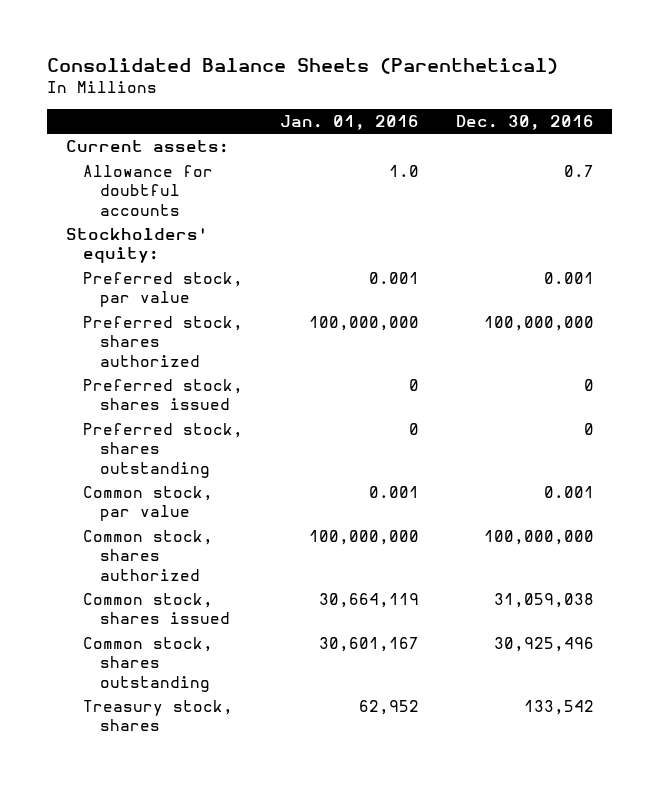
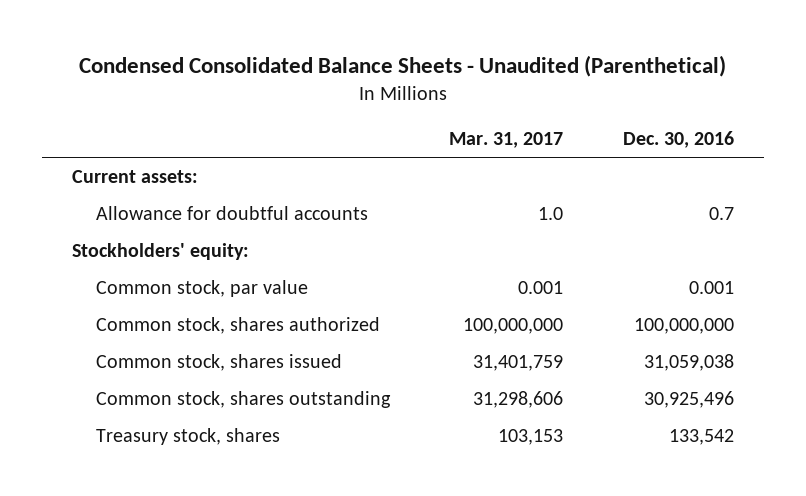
- Consolidated Balance Sheets (Parenthetical)
+ Condensed Consolidated Balance Sheets - Unaudited (Parenthetical)
- | Jan. 01, 2016 | Dec. 30, 2016
+ | Mar. 31, 2017 | Dec. 30, 2016
- Preferred stock, par value | 0.001 | 0.001
- Preferred stock, shares authorized | 100,000,000 | 100,000,000
- Preferred stock, shares issued | 0 | 0
- Preferred stock, shares outstanding | 0 | 0

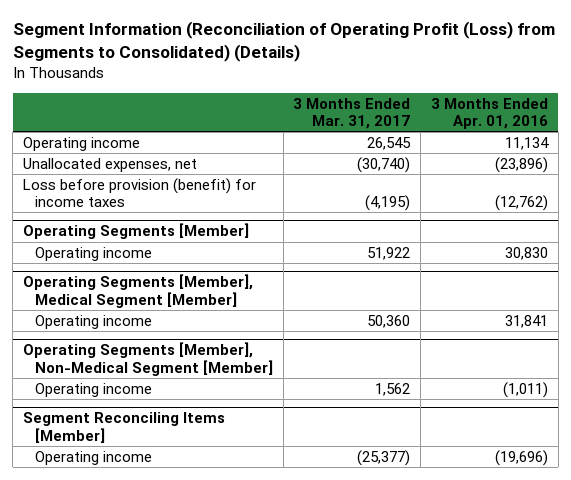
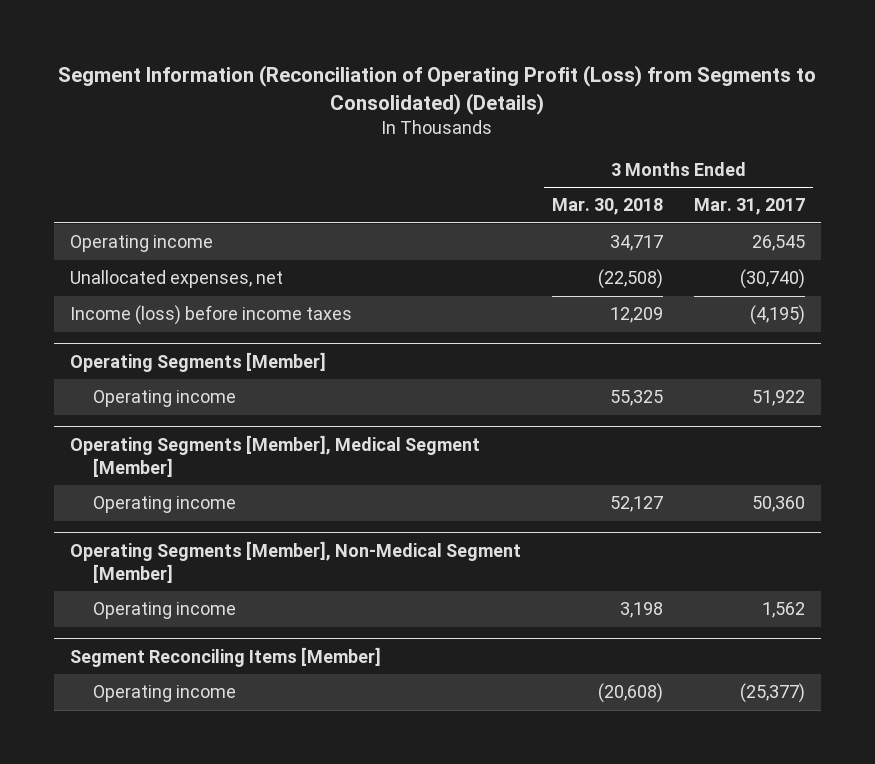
- | 3 Months Ended Mar. 31, 2017 | 3 Months Ended Apr. 01, 2016
+ | 3 Months Ended Mar. 30, 2018 | 3 Months Ended Mar. 31, 2017
- Loss before provision (benefit) for income taxes | (4,195) | (12,762)
+ Income (loss) before income taxes | 12,209 | (4,195)

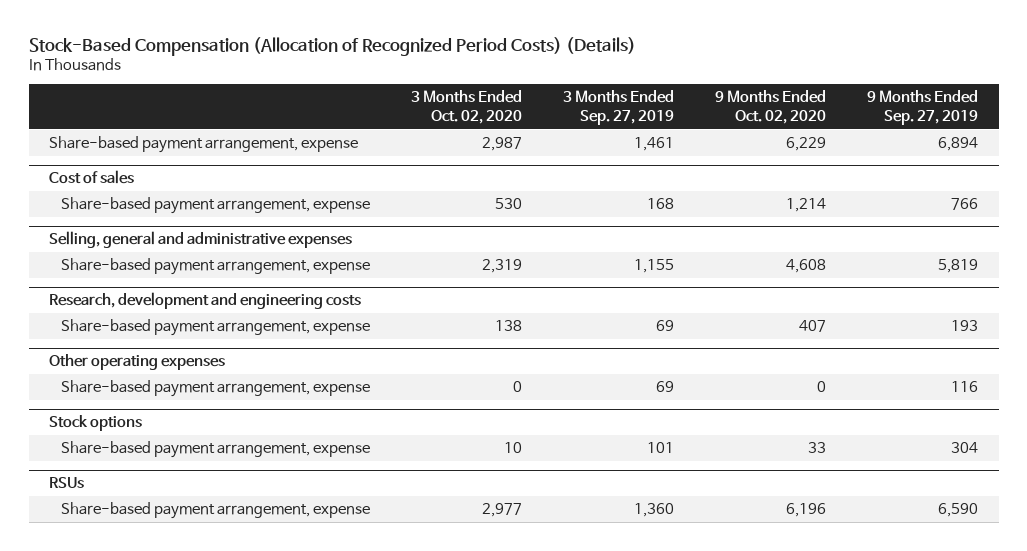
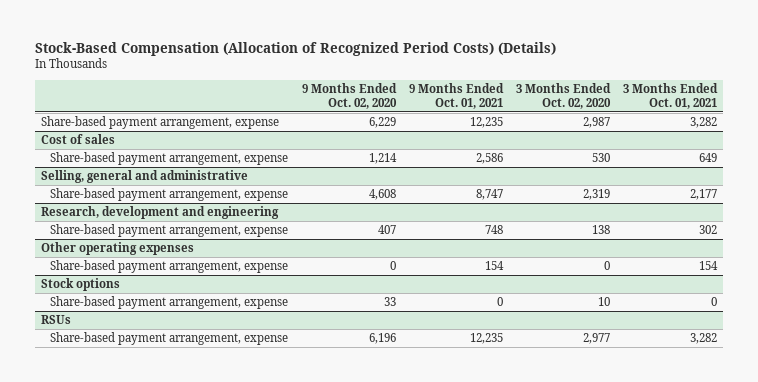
- | 3 Months Ended Oct. 02, 2020 | 3 Months Ended Sep. 27, 2019 | 9 Months Ended Oct. 02, 2020 | 9 Months Ended Sep. 27, 2019
+ | 9 Months Ended Oct. 02, 2020 | 9 Months Ended Oct. 01, 2021 | 3 Months Ended Oct. 02, 2020 | 3 Months Ended Oct. 01, 2021
- Selling, general and administrative expenses
+ Selling, general and administrative
- Research, development and engineering costs
+ Research, development and engineering

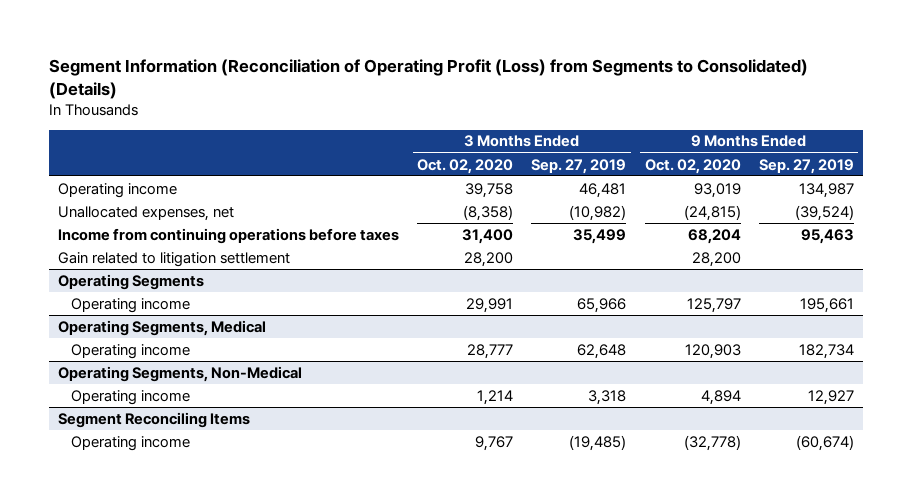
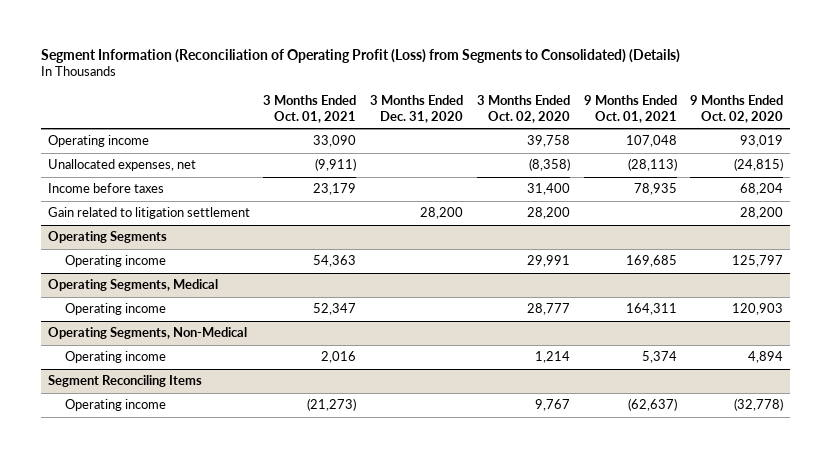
- | 3 Months Ended Oct. 02, 2020 | 3 Months Ended Sep. 27, 2019 | 9 Months Ended Oct. 02, 2020 | 9 Months Ended Sep. 27, 2019
+ | 3 Months Ended Oct. 01, 2021 | 3 Months Ended Dec. 31, 2020 | 3 Months Ended Oct. 02, 2020 | 9 Months Ended Oct. 01, 2021 | 9 Months Ended Oct. 02, 2020
- Income from continuing operations before taxes | 31,400 | 35,499 | 68,204 | 95,463
+ Income before taxes | 23,179 | | 31,400 | 78,935 | 68,204

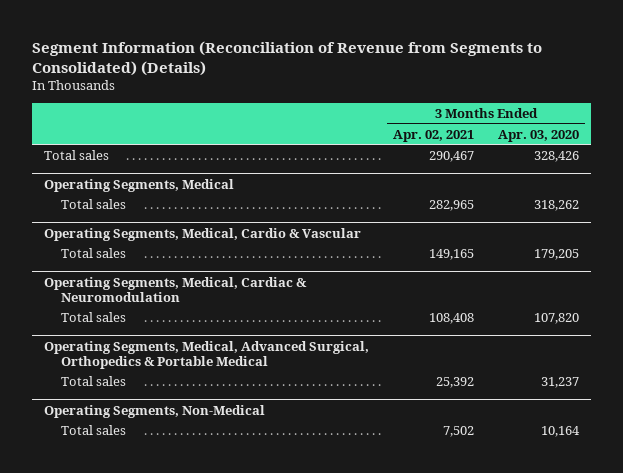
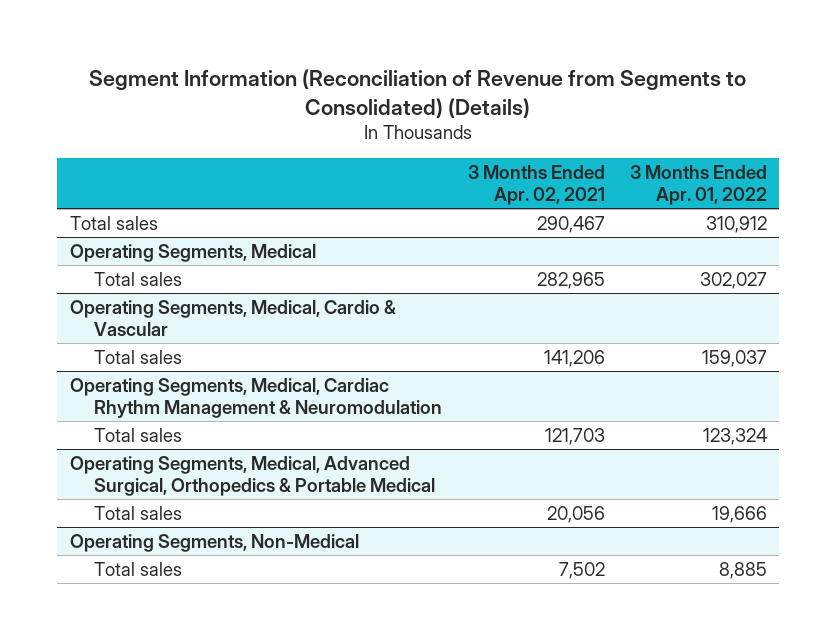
- | 3 Months Ended Apr. 02, 2021 | 3 Months Ended Apr. 03, 2020
+ | 3 Months Ended Apr. 02, 2021 | 3 Months Ended Apr. 01, 2022
@ Operating Segments, Medical, Cardio & Vascular
- Total sales | 149,165 | 179,205
- Operating Segments, Medical, Cardiac & Neuromodulation
- Total sales | 108,408 | 107,820
@ Operating Segments, Medical, Cardio & Vascular
+ Total sales | 141,206 | 159,037
+ Operating Segments, Medical, Cardiac Rhythm Management & Neuromodulation
+ Total sales | 121,703 | 123,324
@ Operating Segments, Medical, Advanced Surgical, Orthopedics & Portable Medical
- Total sales | 25,392 | 31,237
+ Total sales | 20,056 | 19,666

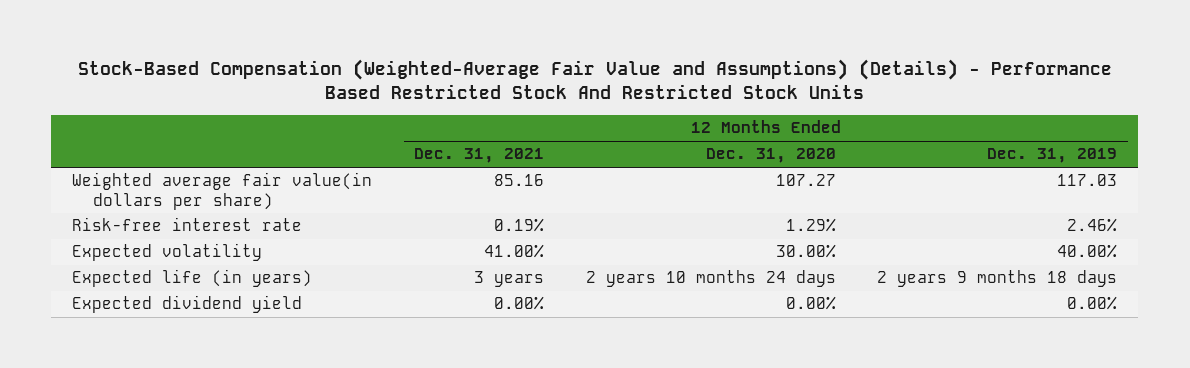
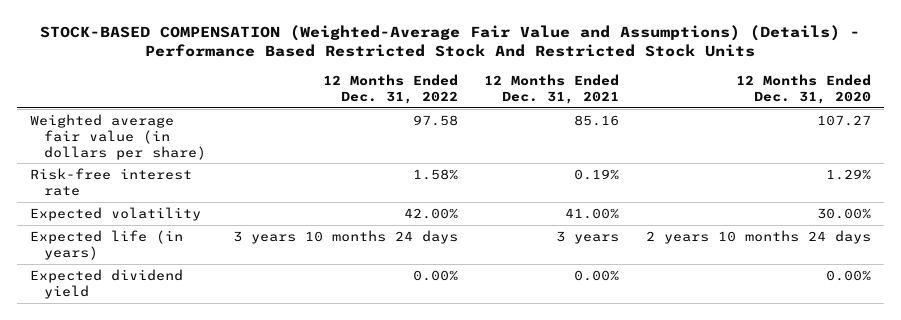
- Stock-Based Compensation (Weighted-Average Fair Value and Assumptions) (Details) - Performance Based Restricted Stock And Restricted Stock Units
+ STOCK-BASED COMPENSATION (Weighted-Average Fair Value and Assumptions) (Details) - Performance Based Restricted Stock And Restricted Stock Units
- | 12 Months Ended Dec. 31, 2021 | 12 Months Ended Dec. 31, 2020 | 12 Months Ended Dec. 31, 2019
+ | 12 Months Ended Dec. 31, 2022 | 12 Months Ended Dec. 31, 2021 | 12 Months Ended Dec. 31, 2020
- Weighted average fair value(in dollars per share) | 85.16 | 107.27 | 117.03
+ Weighted average fair value (in dollars per share) | 97.58 | 85.16 | 107.27

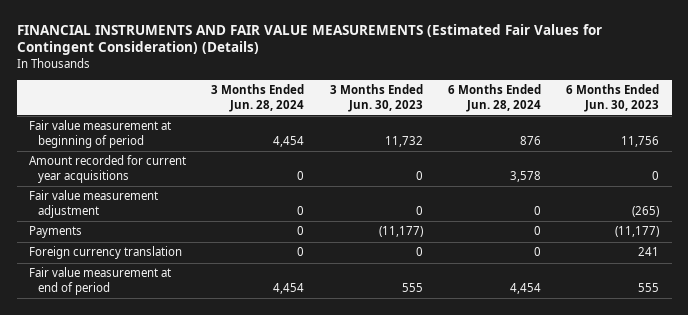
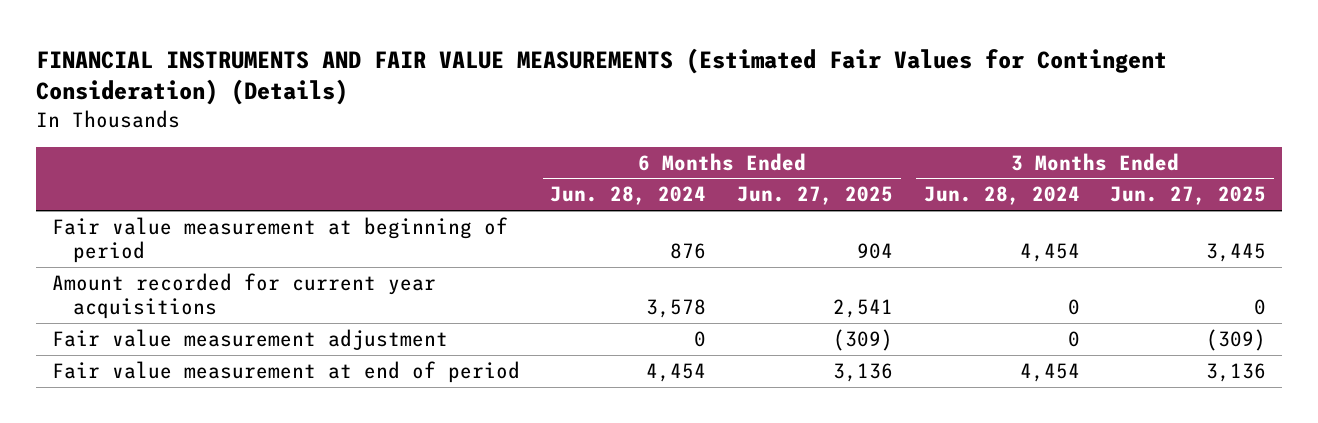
- | 3 Months Ended Jun. 28, 2024 | 3 Months Ended Jun. 30, 2023 | 6 Months Ended Jun. 28, 2024 | 6 Months Ended Jun. 30, 2023
+ | 6 Months Ended Jun. 28, 2024 | 6 Months Ended Jun. 27, 2025 | 3 Months Ended Jun. 28, 2024 | 3 Months Ended Jun. 27, 2025
- Payments | 0 | (11,177) | 0 | (11,177)
- Foreign currency translation | 0 | 0 | 0 | 241

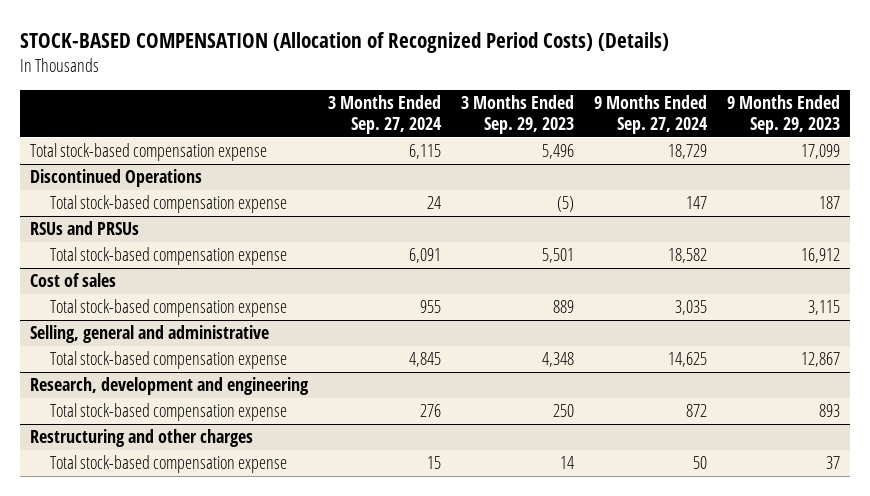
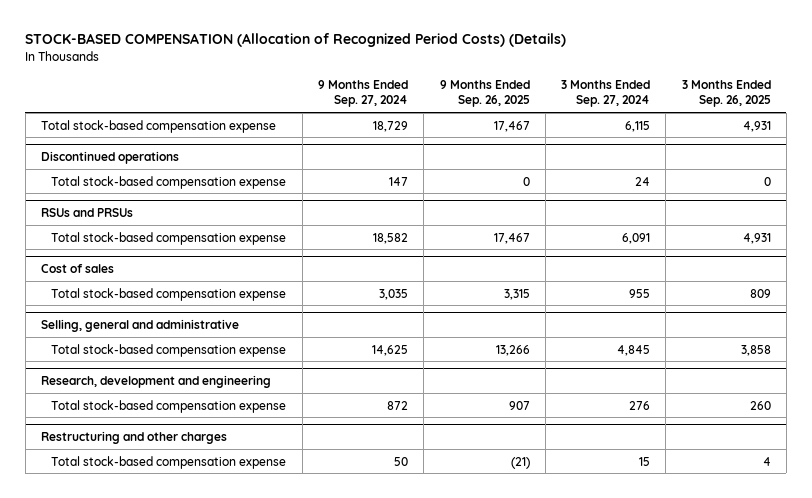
- | 3 Months Ended Sep. 27, 2024 | 3 Months Ended Sep. 29, 2023 | 9 Months Ended Sep. 27, 2024 | 9 Months Ended Sep. 29, 2023
+ | 9 Months Ended Sep. 27, 2024 | 9 Months Ended Sep. 26, 2025 | 3 Months Ended Sep. 27, 2024 | 3 Months Ended Sep. 26, 2025
- Discontinued Operations
+ Discontinued operations

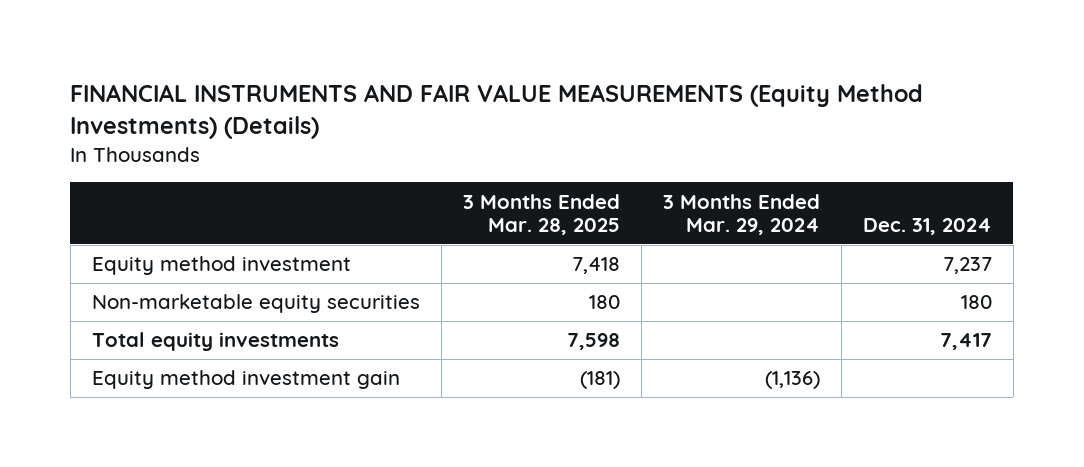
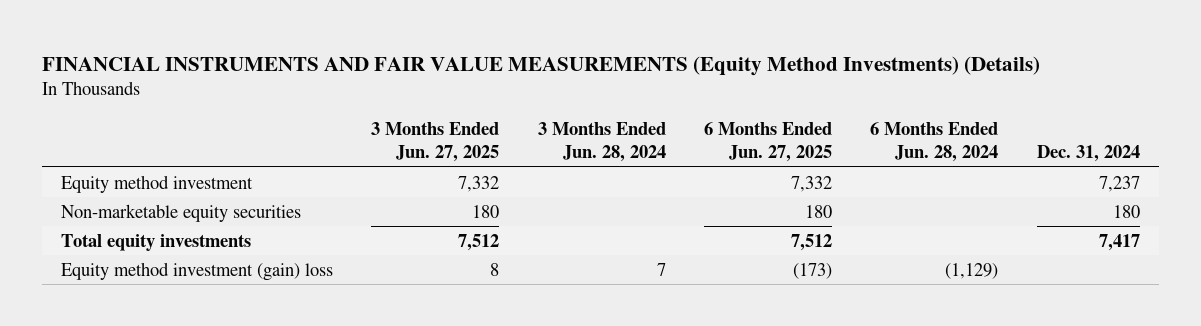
- | 3 Months Ended Mar. 28, 2025 | 3 Months Ended Mar. 29, 2024 | Dec. 31, 2024
+ | 3 Months Ended Jun. 27, 2025 | 3 Months Ended Jun. 28, 2024 | 6 Months Ended Jun. 27, 2025 | 6 Months Ended Jun. 28, 2024 | Dec. 31, 2024
- Equity method investment gain | (181) | (1,136) |
+ Equity method investment (gain) loss | 8 | 7 | (173) | (1,129) |

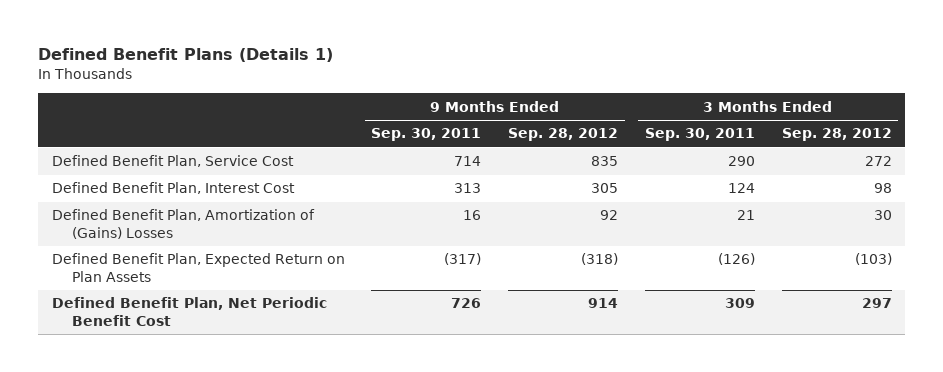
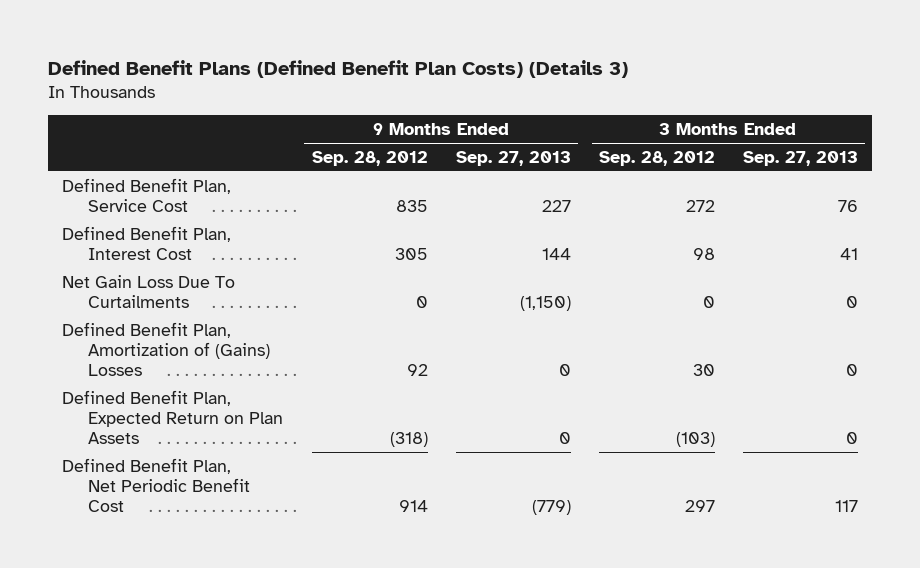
- Defined Benefit Plans (Details 1)
+ Defined Benefit Plans (Defined Benefit Plan Costs) (Details 3)
- | 9 Months Ended Sep. 30, 2011 | 9 Months Ended Sep. 28, 2012 | 3 Months Ended Sep. 30, 2011 | 3 Months Ended Sep. 28, 2012
+ | 9 Months Ended Sep. 28, 2012 | 9 Months Ended Sep. 27, 2013 | 3 Months Ended Sep. 28, 2012 | 3 Months Ended Sep. 27, 2013
+ Net Gain Loss Due To Curtailments | 0 | (1,150) | 0 | 0

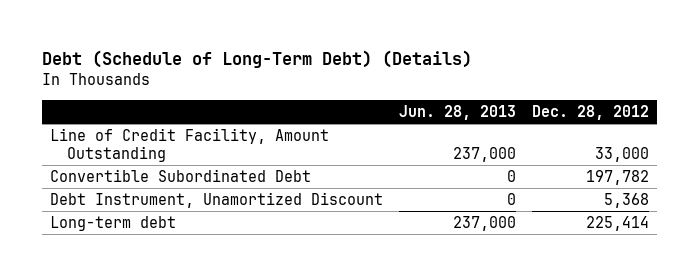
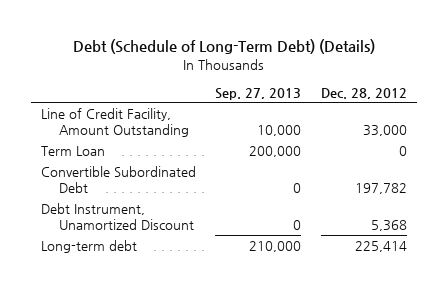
- | Jun. 28, 2013 | Dec. 28, 2012
+ | Sep. 27, 2013 | Dec. 28, 2012
+ Term Loan | 200,000 | 0

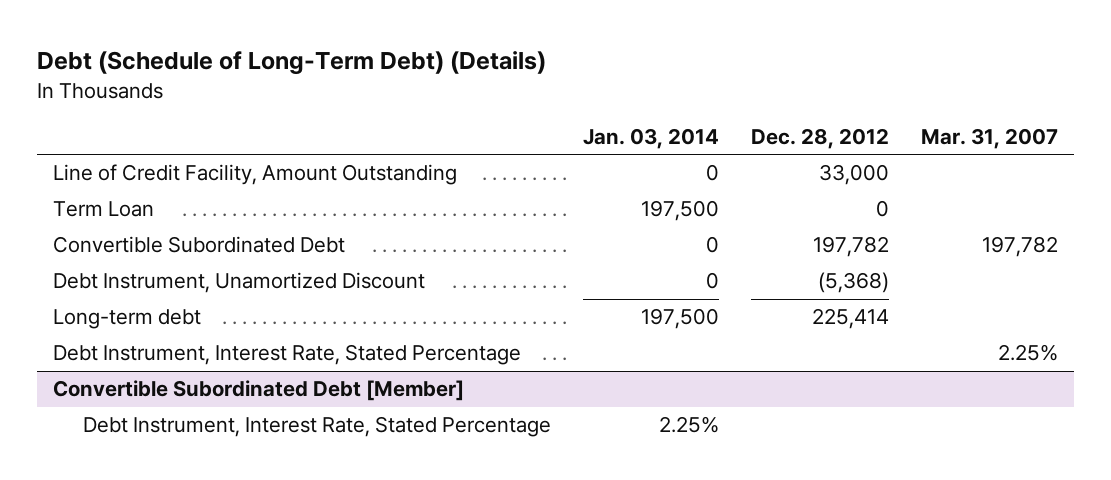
- | Sep. 27, 2013 | Dec. 28, 2012
+ | Jan. 03, 2014 | Dec. 28, 2012 | Mar. 31, 2007
- Debt Instrument, Unamortized Discount | 0 | 5,368
+ Debt Instrument, Unamortized Discount | 0 | (5,368) |
+ Debt Instrument, Interest Rate, Stated Percentage | | | 2.25%
+ Convertible Subordinated Debt [Member]
+ Debt Instrument, Interest Rate, Stated Percentage | 2.25% | |

